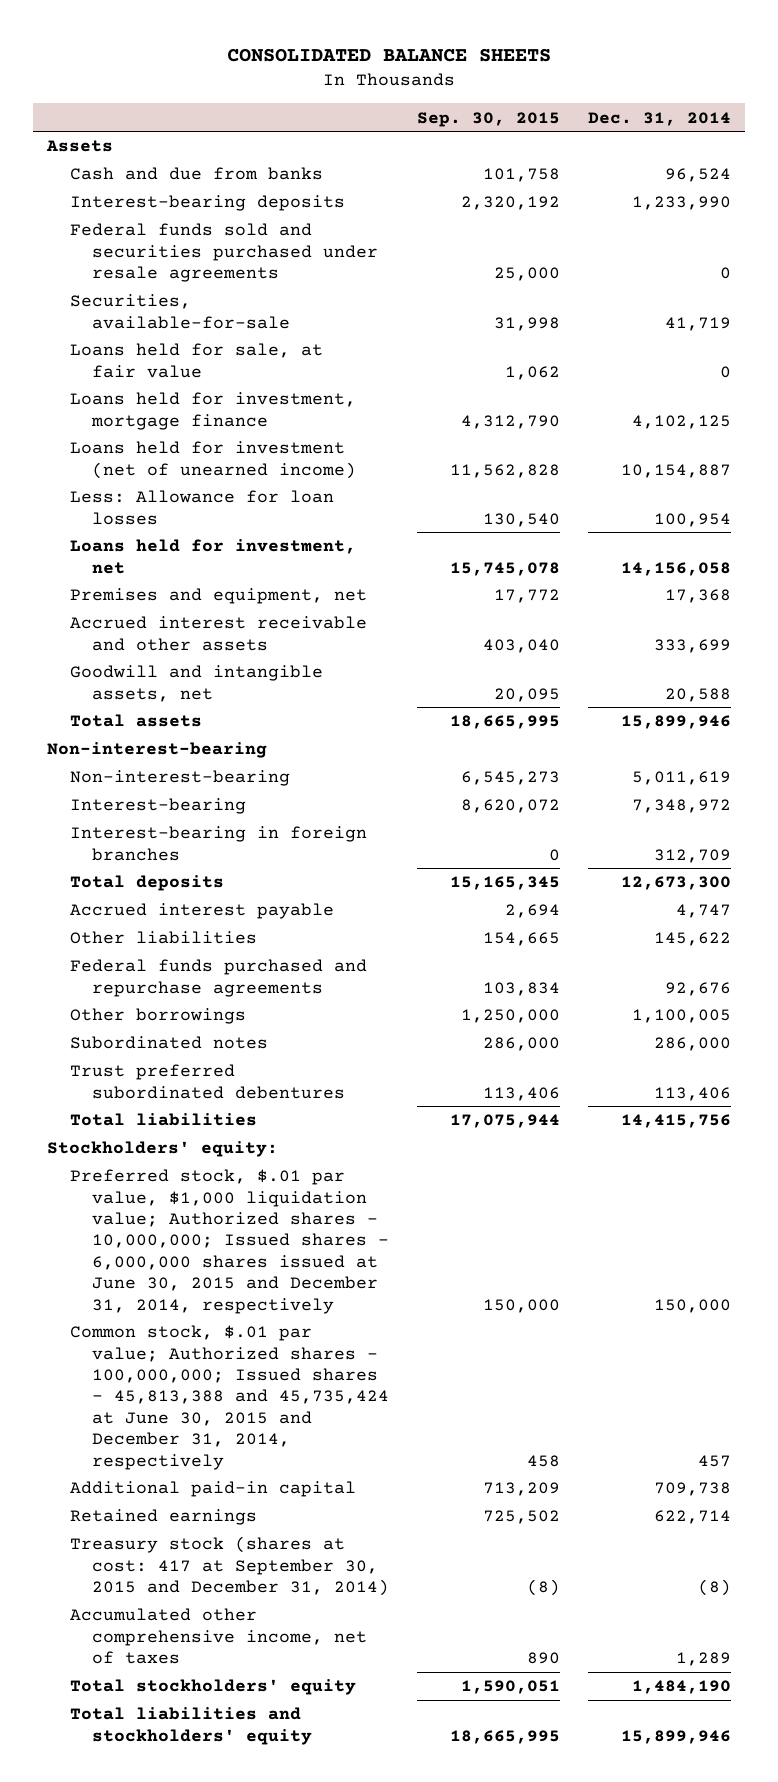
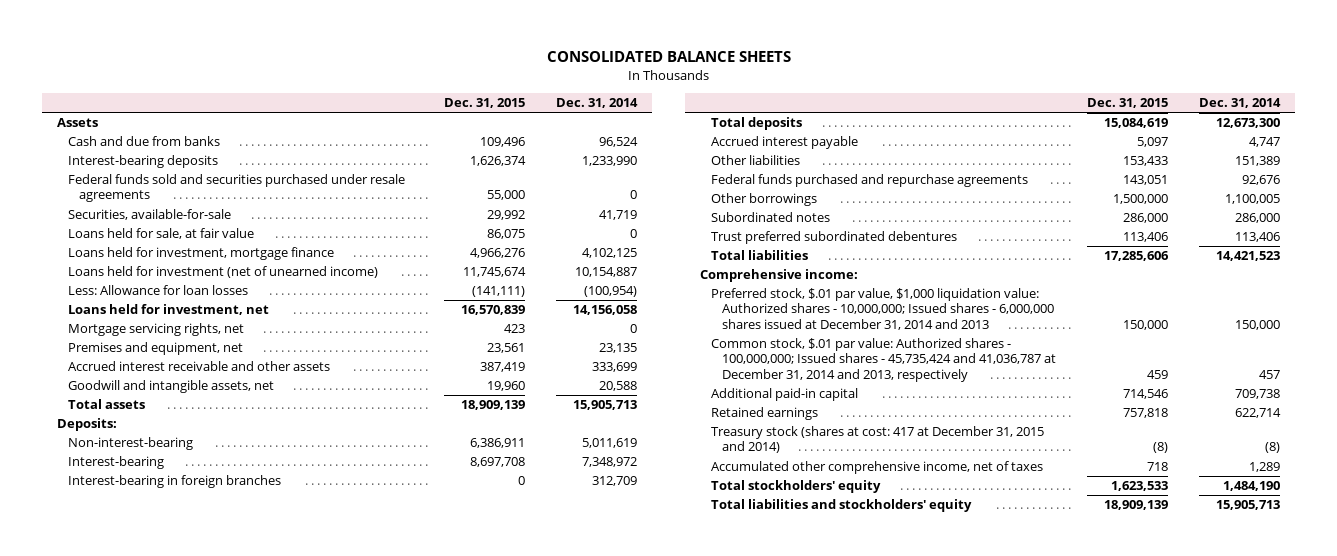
- | Sep. 30, 2015 | Dec. 31, 2014
+ | Dec. 31, 2015 | Dec. 31, 2014
- Less: Allowance for loan losses | 130,540 | 100,954
+ Less: Allowance for loan losses | (141,111) | (100,954)
- Premises and equipment, net | 17,772 | 17,368
+ Mortgage servicing rights, net | 423 | 0
+ Premises and equipment, net | 23,561 | 23,135
- Total assets | 18,665,995 | 15,899,946
- Non-interest-bearing
+ Total assets | 18,909,139 | 15,905,713
+ Deposits:
- Other liabilities | 154,665 | 145,622
+ Other liabilities | 153,433 | 151,389
- Total liabilities | 17,075,944 | 14,415,756
- Stockholders' equity:
- Preferred stock, $.01 par value, $1,000 liquidation value; Authorized shares - 10,000,000; Issued shares - 6,000,000 shares issued at June 30, 2015 and December 31, 2014, respectively | 150,000 | 150,000
- Common stock, $.01 par value; Authorized shares - 100,000,000; Issued shares - 45,813,388 and 45,735,424 at June 30, 2015 and December 31, 2014, respectively | 458 | 457
+ Total liabilities | 17,285,606 | 14,421,523
+ Comprehensive income:
+ Preferred stock, $.01 par value, $1,000 liquidation value: Authorized shares - 10,000,000; Issued shares - 6,000,000 shares issued at December 31, 2014 and 2013 | 150,000 | 150,000
+ Common stock, $.01 par value: Authorized shares - 100,000,000; Issued shares - 45,735,424 and 41,036,787 at December 31, 2014 and 2013, respectively | 459 | 457
- Treasury stock (shares at cost: 417 at September 30, 2015 and December 31, 2014) | (8) | (8)
+ Treasury stock (shares at cost: 417 at December 31, 2015 and 2014) | (8) | (8)
- Total liabilities and stockholders' equity | 18,665,995 | 15,899,946
+ Total liabilities and stockholders' equity | 18,909,139 | 15,905,713

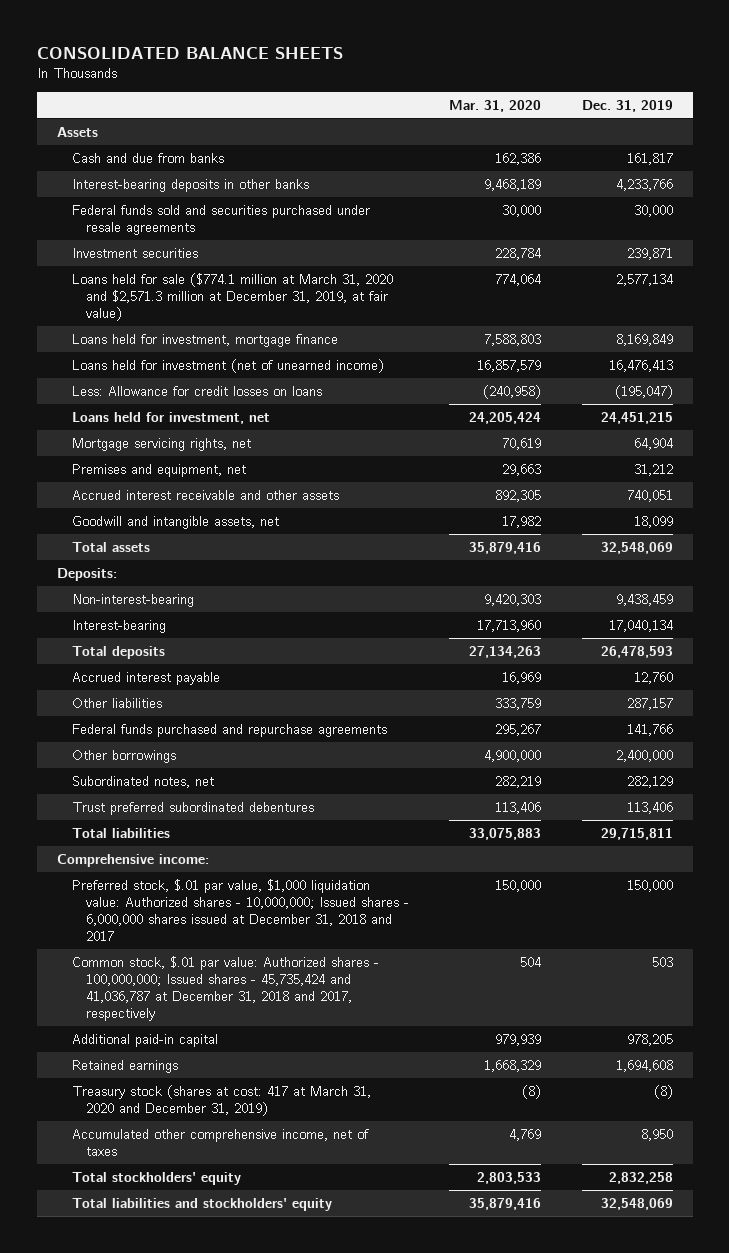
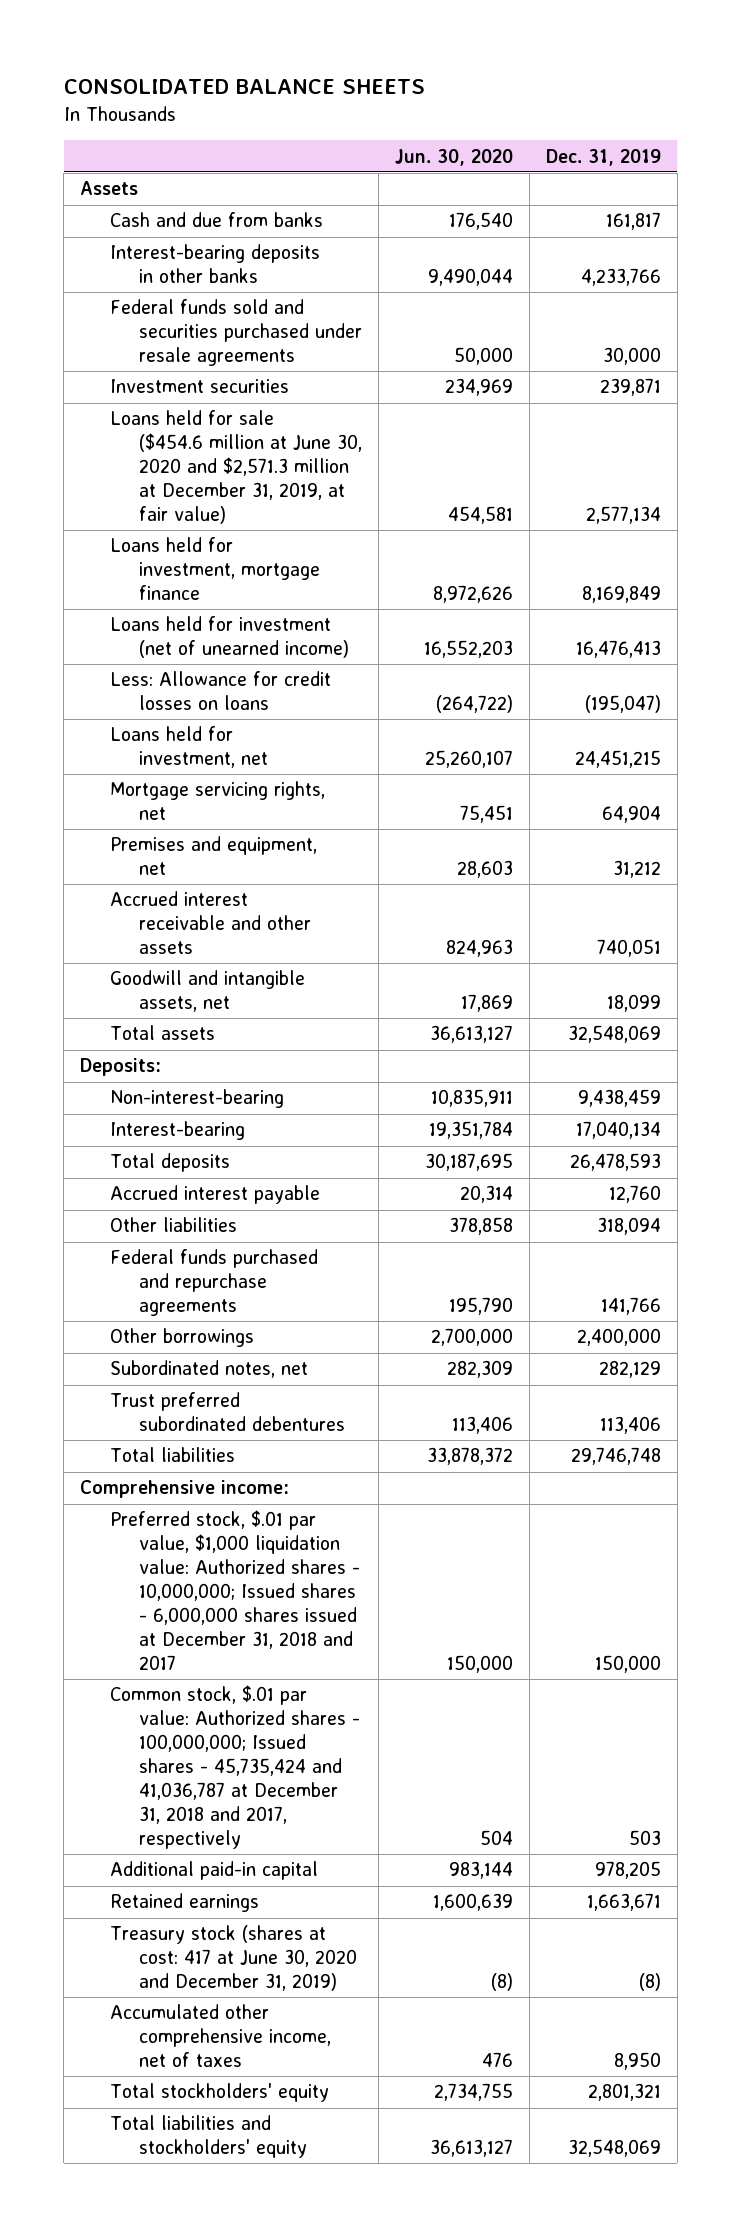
- | Mar. 31, 2020 | Dec. 31, 2019
+ | Jun. 30, 2020 | Dec. 31, 2019
- Loans held for sale ($774.1 million at March 31, 2020 and $2,571.3 million at December 31, 2019, at fair value) | 774,064 | 2,577,134
+ Loans held for sale ($454.6 million at June 30, 2020 and $2,571.3 million at December 31, 2019, at fair value) | 454,581 | 2,577,134
- Other liabilities | 333,759 | 287,157
+ Other liabilities | 378,858 | 318,094
- Total liabilities | 33,075,883 | 29,715,811
+ Total liabilities | 33,878,372 | 29,746,748
- Retained earnings | 1,668,329 | 1,694,608
- Treasury stock (shares at cost: 417 at March 31, 2020 and December 31, 2019) | (8) | (8)
+ Retained earnings | 1,600,639 | 1,663,671
+ Treasury stock (shares at cost: 417 at June 30, 2020 and December 31, 2019) | (8) | (8)
- Total stockholders' equity | 2,803,533 | 2,832,258
+ Total stockholders' equity | 2,734,755 | 2,801,321

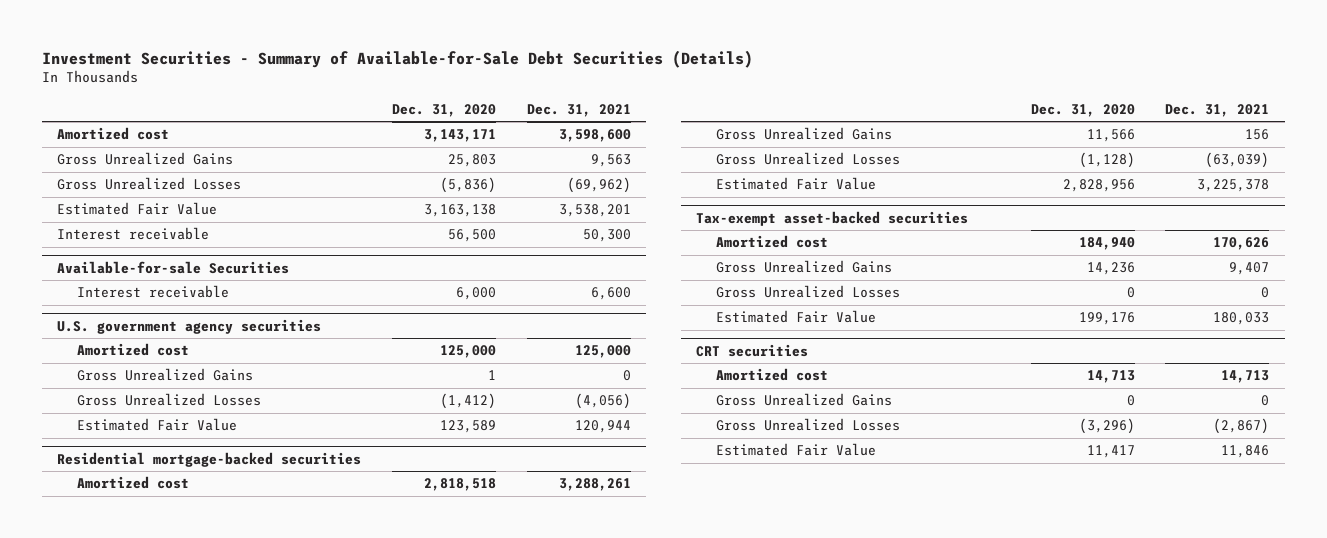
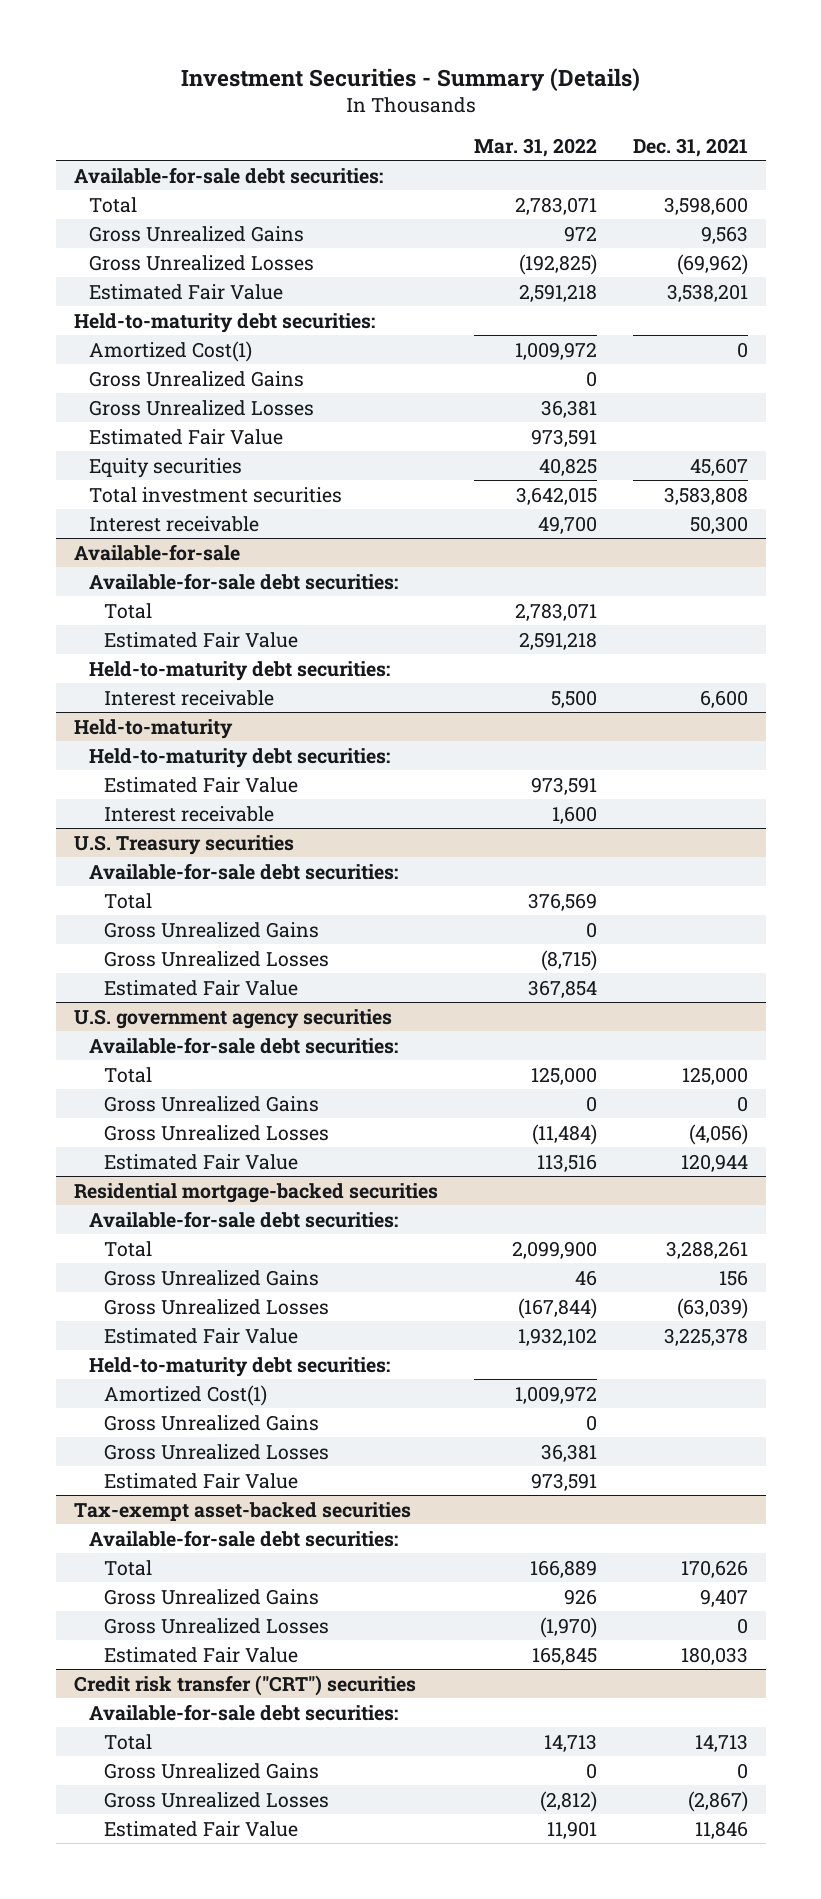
- Investment Securities - Summary of Available-for-Sale Debt Securities (Details)
+ Investment Securities - Summary (Details)
- | Dec. 31, 2020 | Dec. 31, 2021
+ | Mar. 31, 2022 | Dec. 31, 2021
- Amortized cost | 3,143,171 | 3,598,600
+ Available-for-sale debt securities:
+ Total | 2,783,071 | 3,598,600
+ Held-to-maturity debt securities:
+ Amortized Cost(1) | 1,009,972 | 0
+ Gross Unrealized Gains | 0 |
+ Gross Unrealized Losses | 36,381 |
+ Estimated Fair Value | 973,591 |
+ Equity securities | 40,825 | 45,607
+ Total investment securities | 3,642,015 | 3,583,808
- Available-for-sale Securities
+ Available-for-sale
+ Available-for-sale debt securities:
+ Total | 2,783,071 |
+ Estimated Fair Value | 2,591,218 |
+ Held-to-maturity debt securities:
+ Held-to-maturity
+ Held-to-maturity debt securities:
+ Estimated Fair Value | 973,591 |
+ Interest receivable | 1,600 |
+ U.S. Treasury securities
+ Available-for-sale debt securities:
+ Total | 376,569 |
+ Gross Unrealized Gains | 0 |
+ Gross Unrealized Losses | (8,715) |
+ Estimated Fair Value | 367,854 |
@ U.S. government agency securities
- Amortized cost | 125,000 | 125,000
+ Available-for-sale debt securities:
+ Total | 125,000 | 125,000
@ Residential mortgage-backed securities
- Amortized cost | 2,818,518 | 3,288,261
+ Available-for-sale debt securities:
+ Total | 2,099,900 | 3,288,261
+ Held-to-maturity debt securities:
+ Amortized Cost(1) | 1,009,972 |
+ Gross Unrealized Gains | 0 |
+ Gross Unrealized Losses | 36,381 |
+ Estimated Fair Value | 973,591 |
@ Tax-exempt asset-backed securities
- Amortized cost | 184,940 | 170,626
+ Available-for-sale debt securities:
+ Total | 166,889 | 170,626
- CRT securities
- Amortized cost | 14,713 | 14,713
+ Credit risk transfer ("CRT") securities
+ Available-for-sale debt securities:
+ Total | 14,713 | 14,713

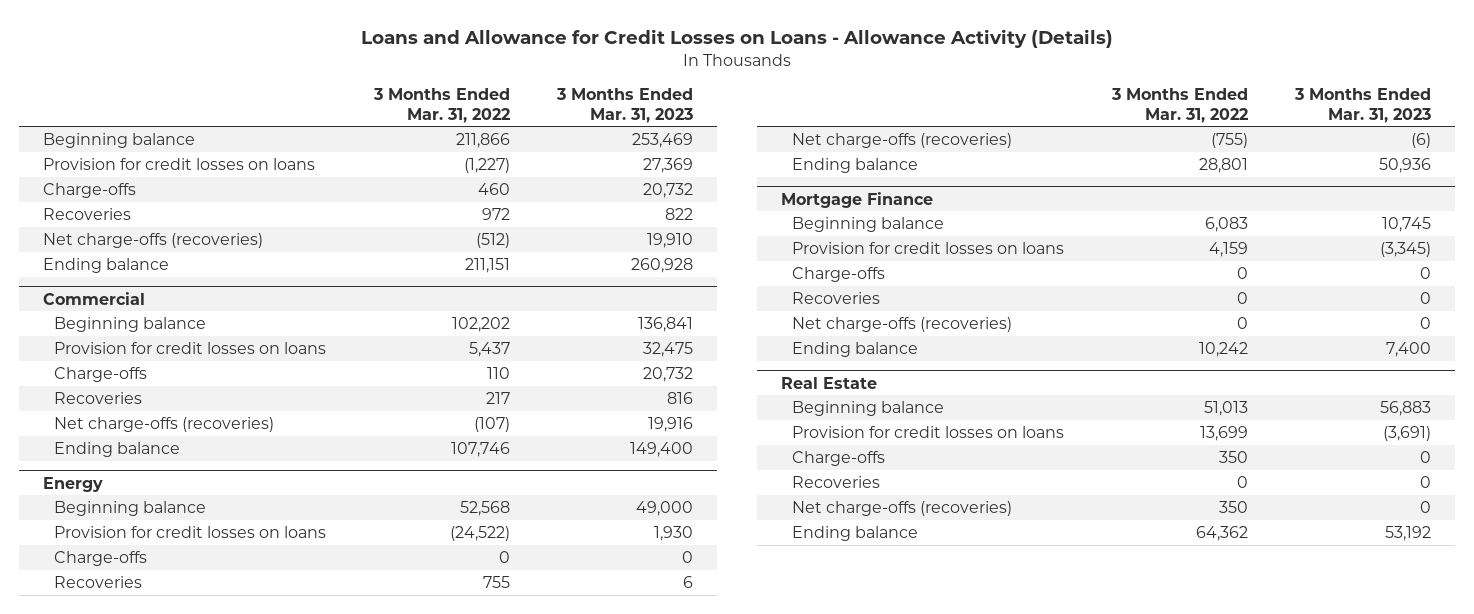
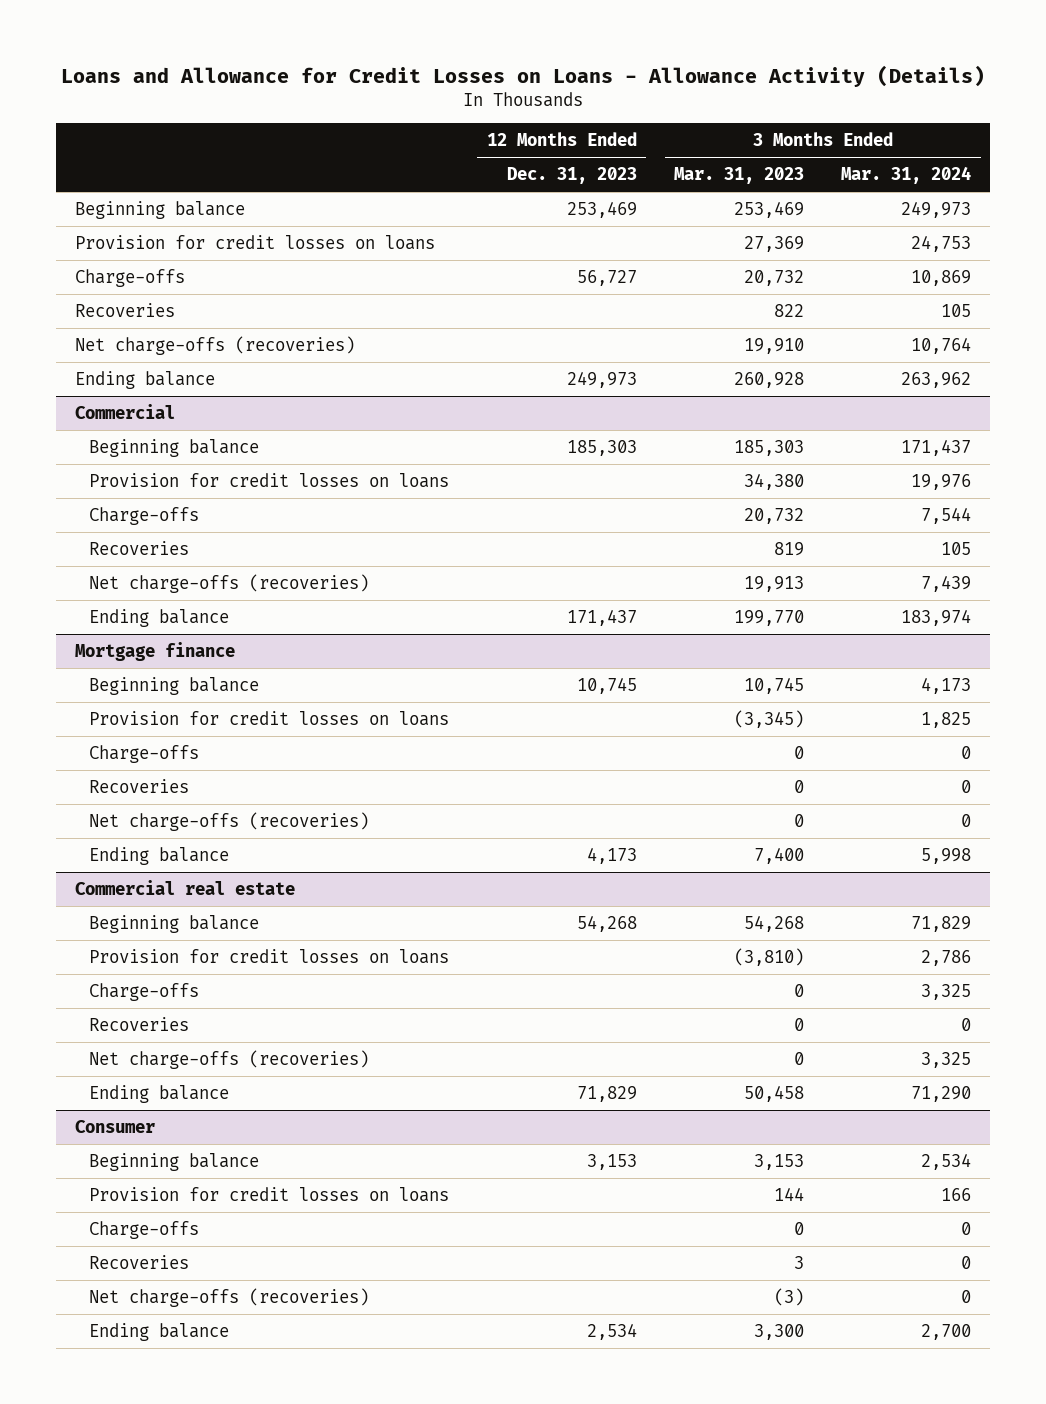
- | 3 Months Ended Mar. 31, 2022 | 3 Months Ended Mar. 31, 2023
+ | 12 Months Ended Dec. 31, 2023 | 3 Months Ended Mar. 31, 2023 | 3 Months Ended Mar. 31, 2024
@ Commercial
- Beginning balance | 102,202 | 136,841
- Provision for credit losses on loans | 5,437 | 32,475
+ Beginning balance | 185,303 | 185,303 | 171,437
+ Provision for credit losses on loans | | 34,380 | 19,976
- Recoveries | 217 | 816
- Net charge-offs (recoveries) | (107) | 19,916
- Ending balance | 107,746 | 149,400
- Energy
- Beginning balance | 52,568 | 49,000
- Provision for credit losses on loans | (24,522) | 1,930
- Charge-offs | 0 | 0
- Recoveries | 755 | 6
- Net charge-offs (recoveries) | (755) | (6)
- Ending balance | 28,801 | 50,936
- Mortgage Finance
@ Commercial
+ Recoveries | | 819 | 105
+ Net charge-offs (recoveries) | | 19,913 | 7,439
+ Ending balance | 171,437 | 199,770 | 183,974
+ Mortgage finance
- Real Estate
- Beginning balance | 51,013 | 56,883
- Provision for credit losses on loans | 13,699 | (3,691)
+ Commercial real estate
+ Beginning balance | 54,268 | 54,268 | 71,829
+ Provision for credit losses on loans | | (3,810) | 2,786
- Ending balance | 64,362 | 53,192
+ Ending balance | 71,829 | 50,458 | 71,290
+ Consumer
+ Beginning balance | 3,153 | 3,153 | 2,534
+ Provision for credit losses on loans | | 144 | 166
+ Charge-offs | | 0 | 0
+ Recoveries | | 3 | 0
+ Net charge-offs (recoveries) | | (3) | 0
+ Ending balance | 2,534 | 3,300 | 2,700

